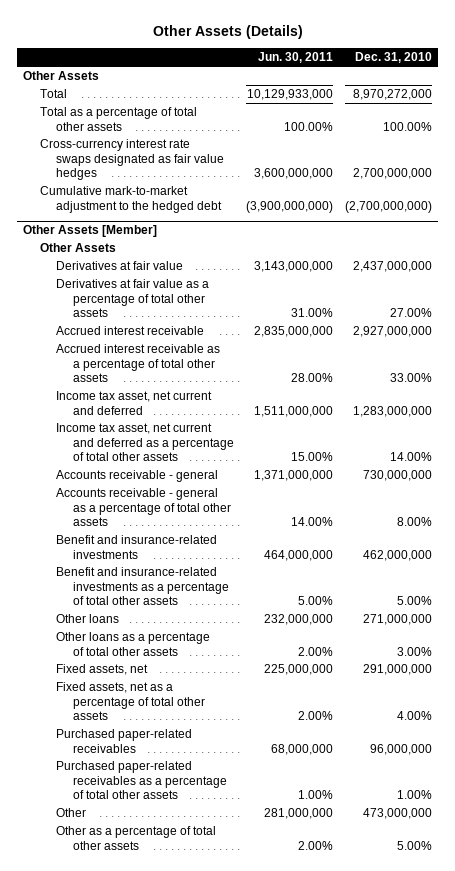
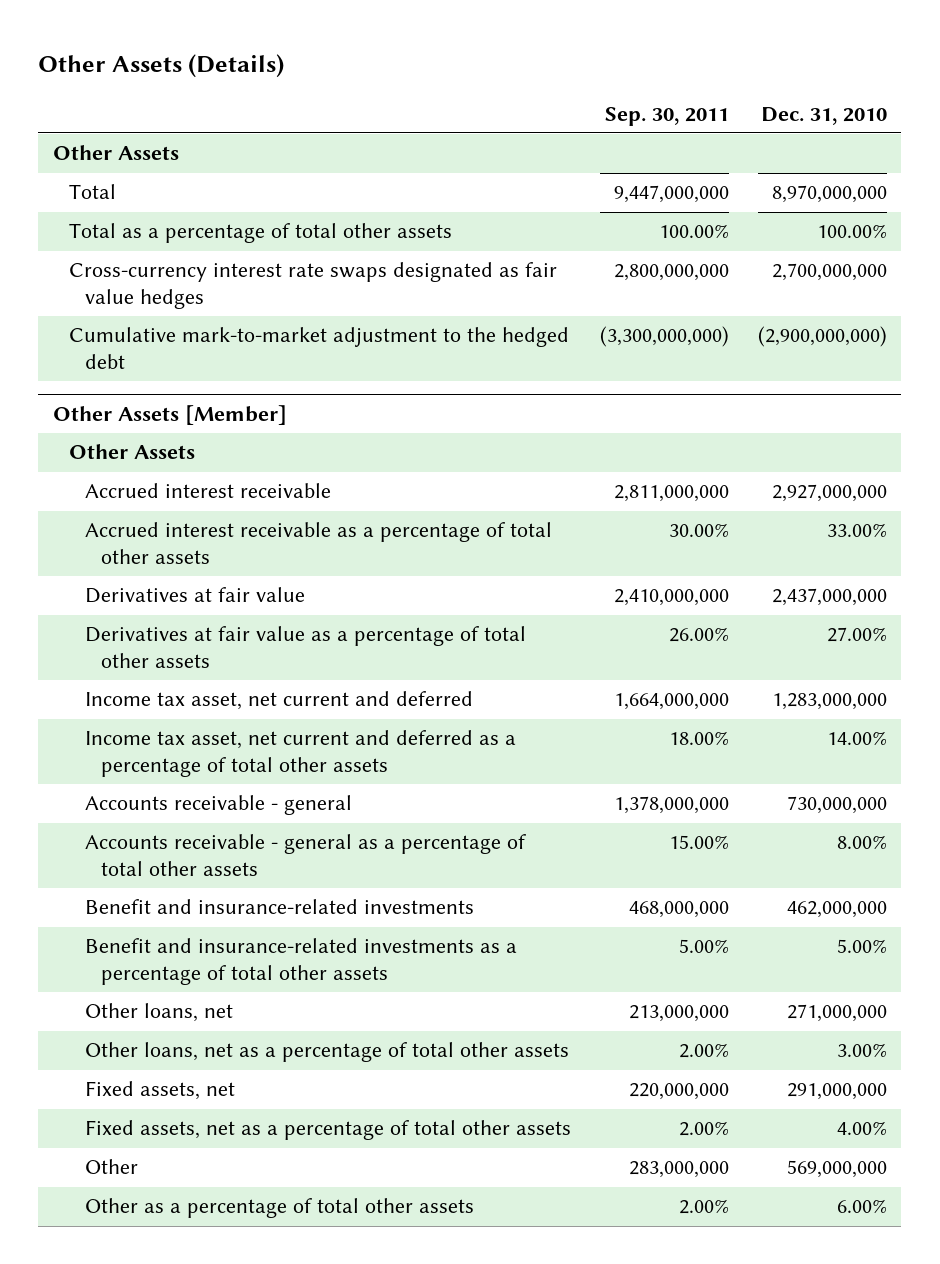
- | Jun. 30, 2011 | Dec. 31, 2010
+ | Sep. 30, 2011 | Dec. 31, 2010
- Total | 10,129,933,000 | 8,970,272,000
+ Total | 9,447,000,000 | 8,970,000,000
- Cumulative mark-to-market adjustment to the hedged debt | (3,900,000,000) | (2,700,000,000)
+ Cumulative mark-to-market adjustment to the hedged debt | (3,300,000,000) | (2,900,000,000)
@ Other Assets [Member]
moved down: Derivatives at fair value | 2,410,000,000 | 2,437,000,000
moved down: Derivatives at fair value as a percentage of total other assets | 26.00% | 27.00%
- Other loans | 232,000,000 | 271,000,000
- Other loans as a percentage of total other assets | 2.00% | 3.00%
+ Other loans, net | 213,000,000 | 271,000,000
+ Other loans, net as a percentage of total other assets | 2.00% | 3.00%
- Purchased paper-related receivables | 68,000,000 | 96,000,000
- Purchased paper-related receivables as a percentage of total other assets | 1.00% | 1.00%
- Other | 281,000,000 | 473,000,000
- Other as a percentage of total other assets | 2.00% | 5.00%
+ Other | 283,000,000 | 569,000,000
+ Other as a percentage of total other assets | 2.00% | 6.00%

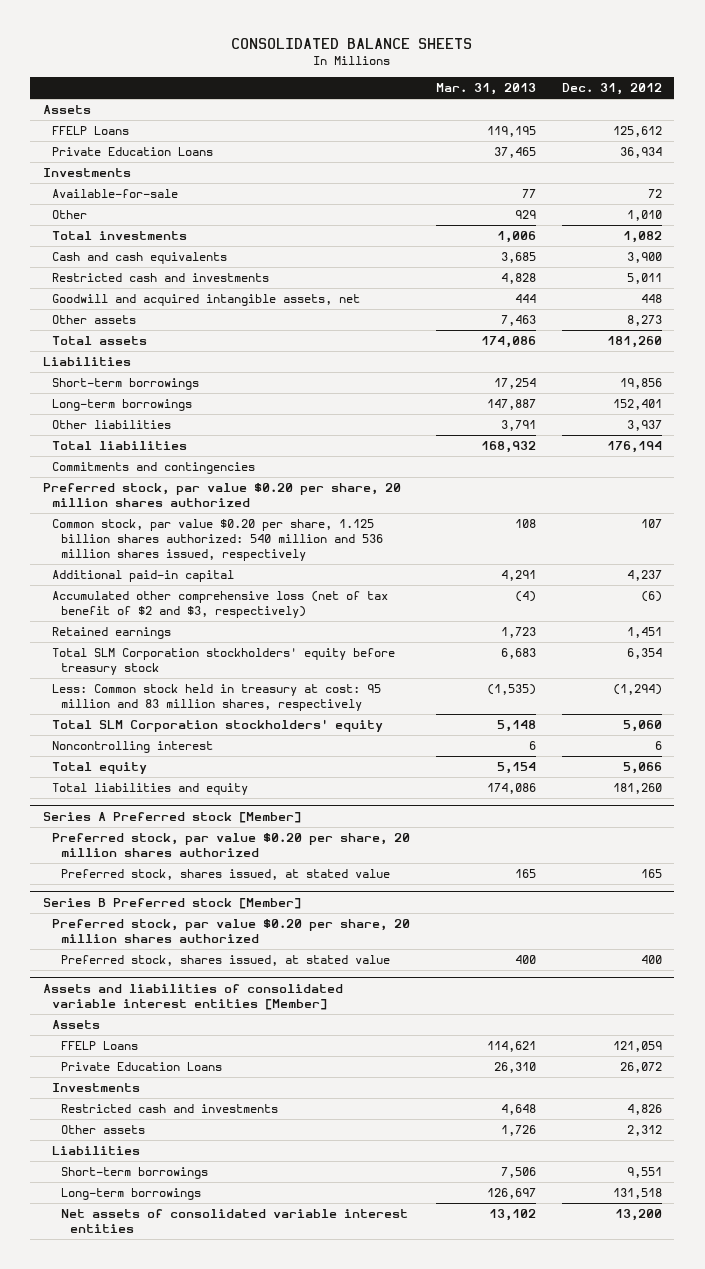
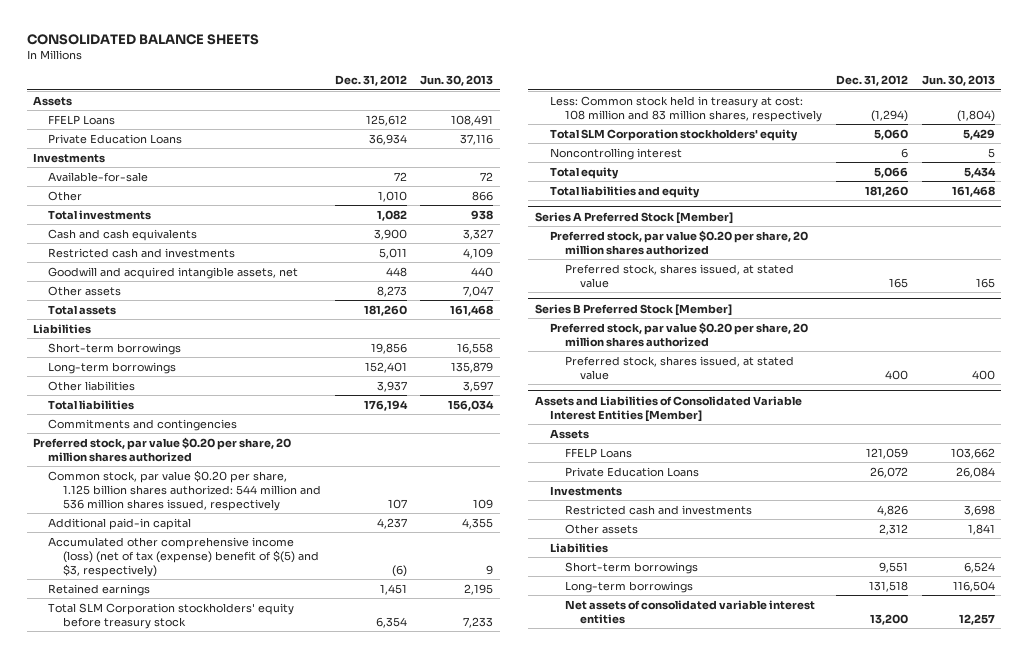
- | Mar. 31, 2013 | Dec. 31, 2012
+ | Dec. 31, 2012 | Jun. 30, 2013
- Common stock, par value $0.20 per share, 1.125 billion shares authorized: 540 million and 536 million shares issued, respectively | 108 | 107
+ Common stock, par value $0.20 per share, 1.125 billion shares authorized: 544 million and 536 million shares issued, respectively | 107 | 109
- Accumulated other comprehensive loss (net of tax benefit of $2 and $3, respectively) | (4) | (6)
+ Accumulated other comprehensive income (loss) (net of tax (expense) benefit of $(5) and $3, respectively) | (6) | 9
- Less: Common stock held in treasury at cost: 95 million and 83 million shares, respectively | (1,535) | (1,294)
+ Less: Common stock held in treasury at cost: 108 million and 83 million shares, respectively | (1,294) | (1,804)
- Series A Preferred stock [Member]
+ Series A Preferred Stock [Member]
- Series B Preferred stock [Member]
+ Series B Preferred Stock [Member]
- Assets and liabilities of consolidated variable interest entities [Member]
+ Assets and Liabilities of Consolidated Variable Interest Entities [Member]

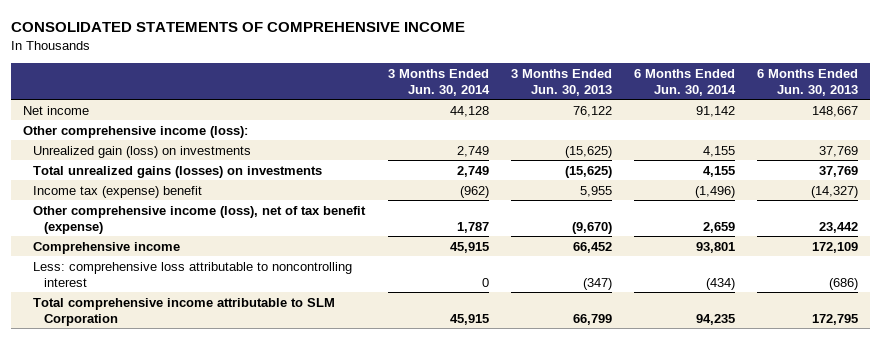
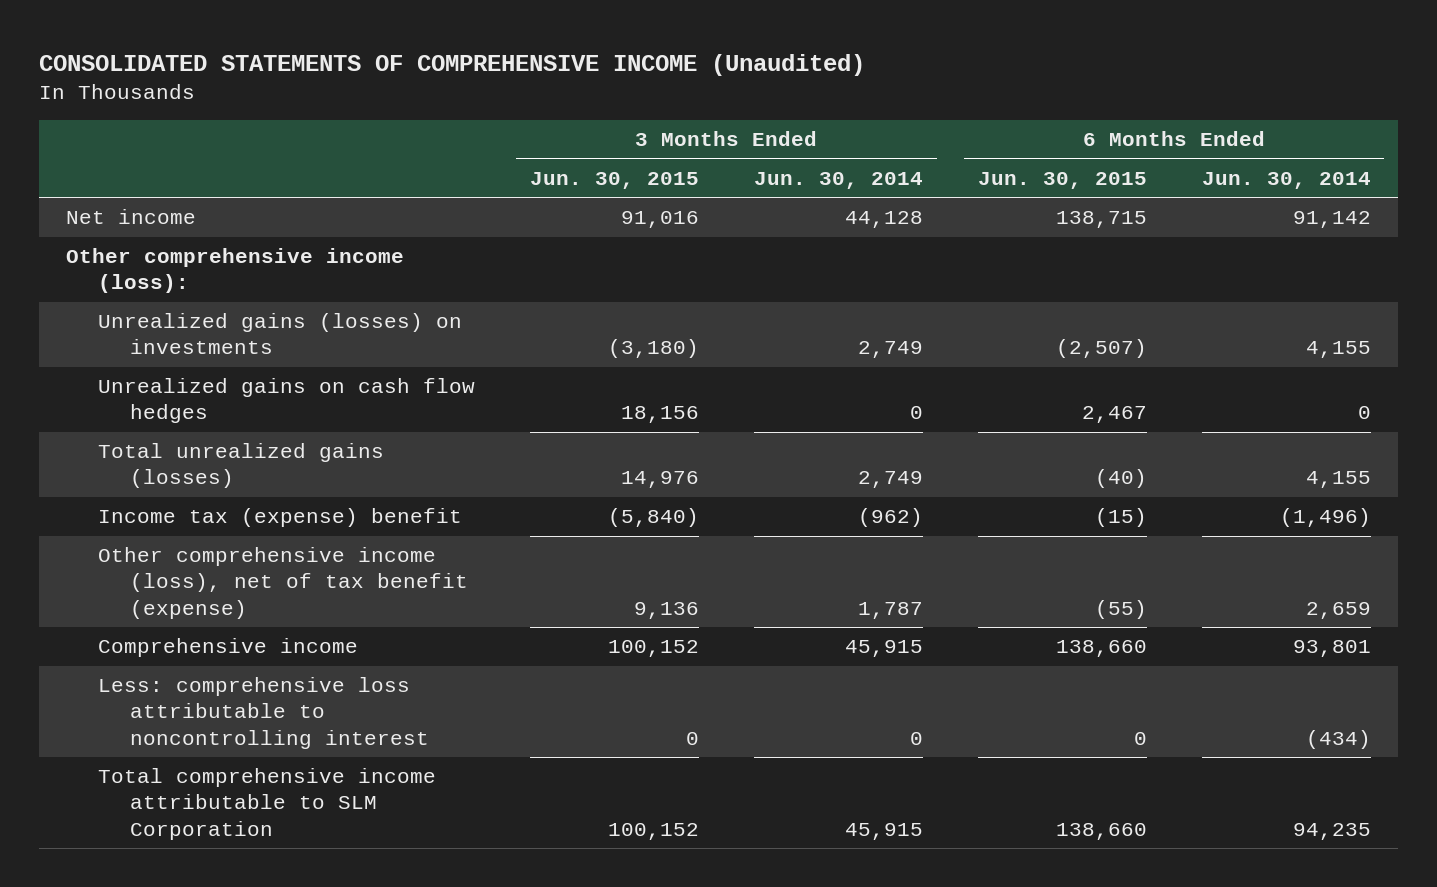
- CONSOLIDATED STATEMENTS OF COMPREHENSIVE INCOME
+ CONSOLIDATED STATEMENTS OF COMPREHENSIVE INCOME (Unaudited)
- | 3 Months Ended Jun. 30, 2014 | 3 Months Ended Jun. 30, 2013 | 6 Months Ended Jun. 30, 2014 | 6 Months Ended Jun. 30, 2013
+ | 3 Months Ended Jun. 30, 2015 | 3 Months Ended Jun. 30, 2014 | 6 Months Ended Jun. 30, 2015 | 6 Months Ended Jun. 30, 2014
- Unrealized gain (loss) on investments | 2,749 | (15,625) | 4,155 | 37,769
- Total unrealized gains (losses) on investments | 2,749 | (15,625) | 4,155 | 37,769
+ Unrealized gains (losses) on investments | (3,180) | 2,749 | (2,507) | 4,155
+ Unrealized gains on cash flow hedges | 18,156 | 0 | 2,467 | 0
+ Total unrealized gains (losses) | 14,976 | 2,749 | (40) | 4,155

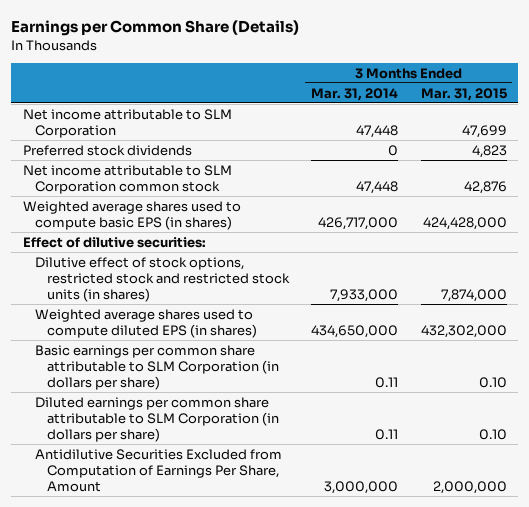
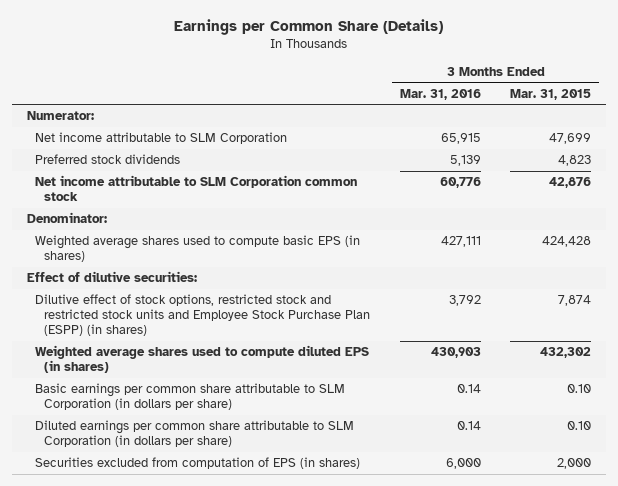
- | 3 Months Ended Mar. 31, 2014 | 3 Months Ended Mar. 31, 2015
+ | 3 Months Ended Mar. 31, 2016 | 3 Months Ended Mar. 31, 2015
+ Numerator:
- Weighted average shares used to compute basic EPS (in shares) | 426,717,000 | 424,428,000
+ Denominator:
+ Weighted average shares used to compute basic EPS (in shares) | 427,111 | 424,428
- Dilutive effect of stock options, restricted stock and restricted stock units (in shares) | 7,933,000 | 7,874,000
- Weighted average shares used to compute diluted EPS (in shares) | 434,650,000 | 432,302,000
+ Dilutive effect of stock options, restricted stock and restricted stock units and Employee Stock Purchase Plan (ESPP) (in shares) | 3,792 | 7,874
+ Weighted average shares used to compute diluted EPS (in shares) | 430,903 | 432,302
- Antidilutive Securities Excluded from Computation of Earnings Per Share, Amount | 3,000,000 | 2,000,000
+ Securities excluded from computation of EPS (in shares) | 6,000 | 2,000

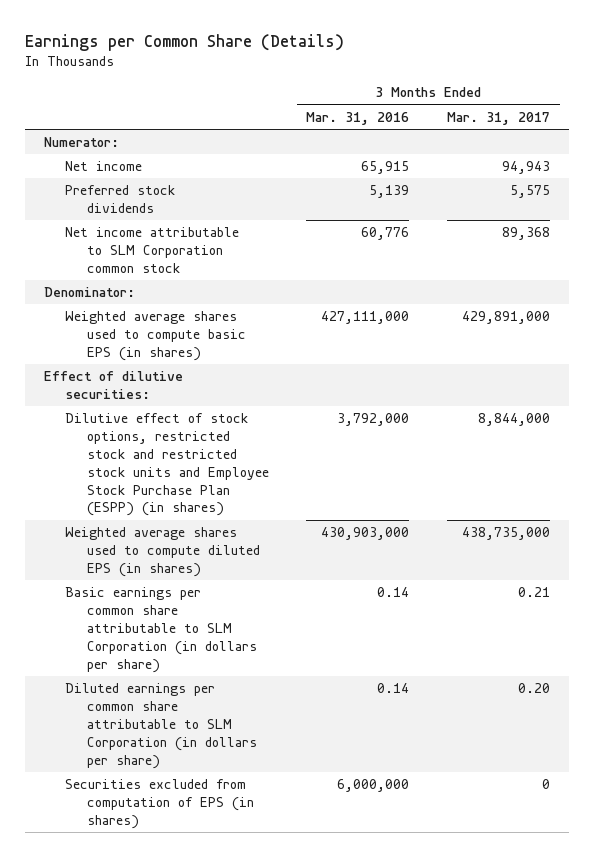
- | 3 Months Ended Mar. 31, 2016 | 3 Months Ended Mar. 31, 2015
+ | 3 Months Ended Mar. 31, 2016 | 3 Months Ended Mar. 31, 2017
- Net income attributable to SLM Corporation | 65,915 | 47,699
+ Net income | 65,915 | 94,943
- Weighted average shares used to compute basic EPS (in shares) | 427,111 | 424,428
+ Weighted average shares used to compute basic EPS (in shares) | 427,111,000 | 429,891,000
- Dilutive effect of stock options, restricted stock and restricted stock units and Employee Stock Purchase Plan (ESPP) (in shares) | 3,792 | 7,874
- Weighted average shares used to compute diluted EPS (in shares) | 430,903 | 432,302
+ Dilutive effect of stock options, restricted stock and restricted stock units and Employee Stock Purchase Plan (ESPP) (in shares) | 3,792,000 | 8,844,000
+ Weighted average shares used to compute diluted EPS (in shares) | 430,903,000 | 438,735,000
- Securities excluded from computation of EPS (in shares) | 6,000 | 2,000
+ Securities excluded from computation of EPS (in shares) | 6,000,000 | 0

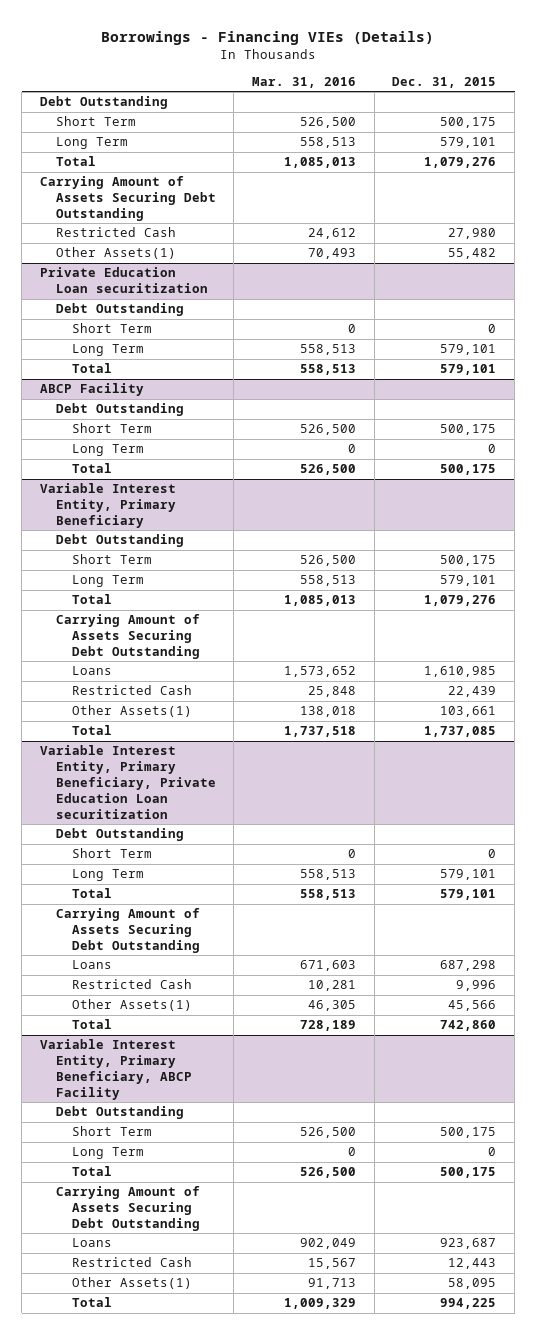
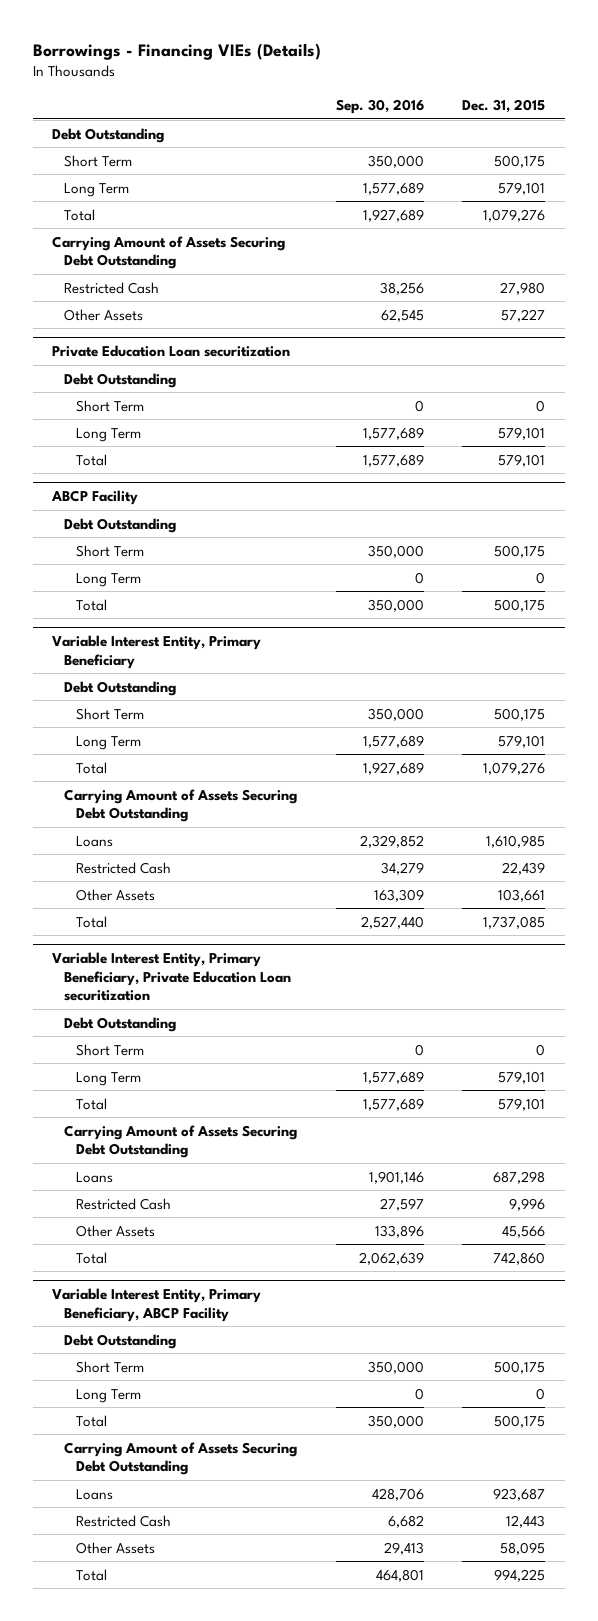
- | Mar. 31, 2016 | Dec. 31, 2015
+ | Sep. 30, 2016 | Dec. 31, 2015
- Other Assets(1) | 70,493 | 55,482
+ Other Assets | 62,545 | 57,227
@ Variable Interest Entity, Primary Beneficiary
- Other Assets(1) | 138,018 | 103,661
+ Other Assets | 163,309 | 103,661
@ Variable Interest Entity, Primary Beneficiary, Private Education Loan securitization
- Other Assets(1) | 46,305 | 45,566
+ Other Assets | 133,896 | 45,566
@ Variable Interest Entity, Primary Beneficiary, ABCP Facility
- Other Assets(1) | 91,713 | 58,095
+ Other Assets | 29,413 | 58,095

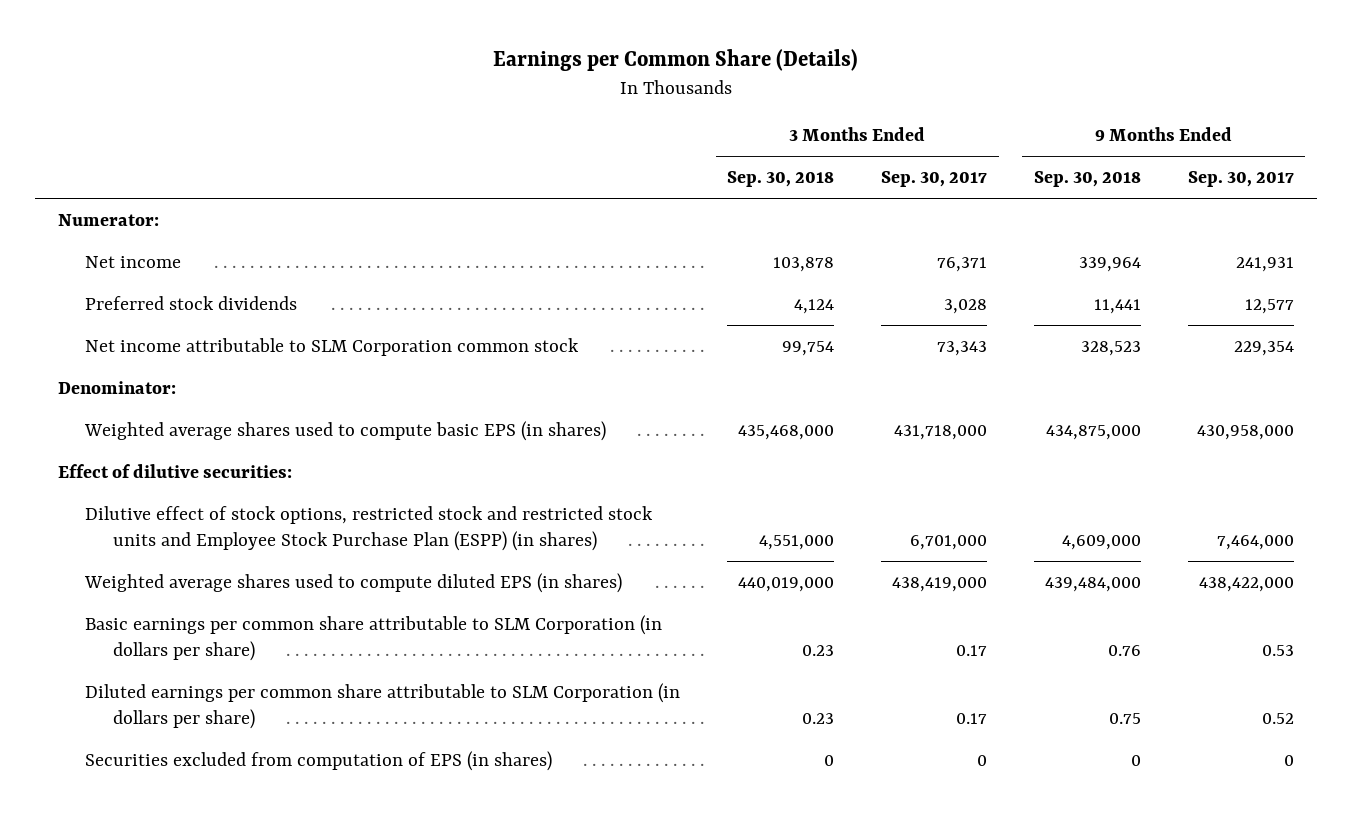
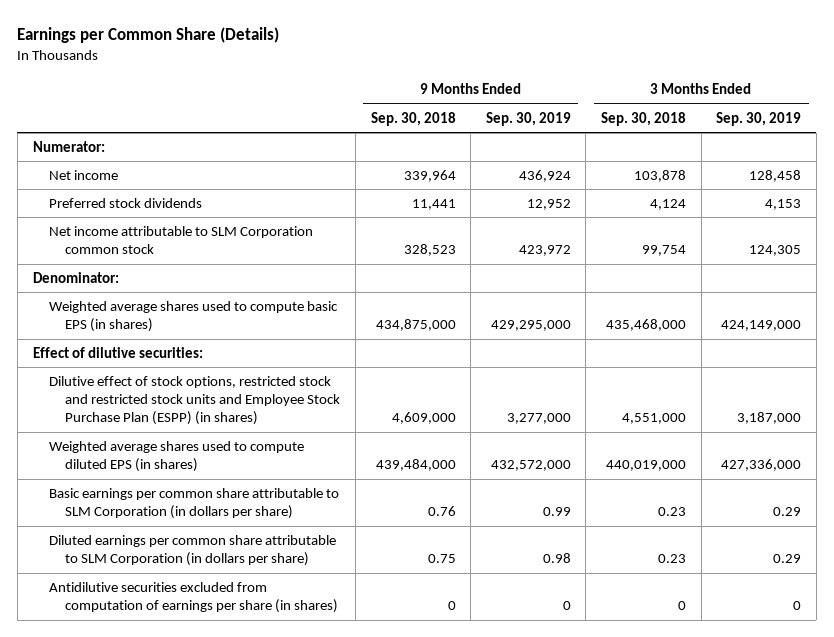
- | 3 Months Ended Sep. 30, 2018 | 3 Months Ended Sep. 30, 2017 | 9 Months Ended Sep. 30, 2018 | 9 Months Ended Sep. 30, 2017
+ | 9 Months Ended Sep. 30, 2018 | 9 Months Ended Sep. 30, 2019 | 3 Months Ended Sep. 30, 2018 | 3 Months Ended Sep. 30, 2019
- Securities excluded from computation of EPS (in shares) | 0 | 0 | 0 | 0
+ Antidilutive securities excluded from computation of earnings per share (in shares) | 0 | 0 | 0 | 0

